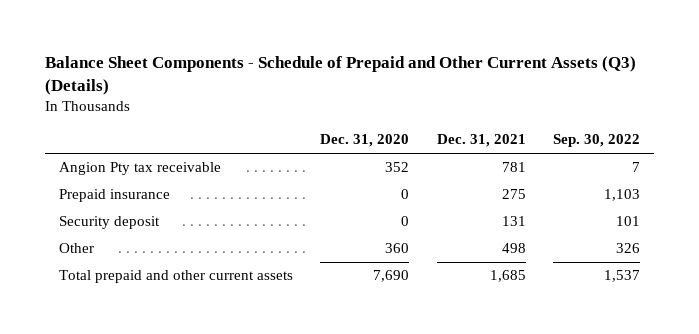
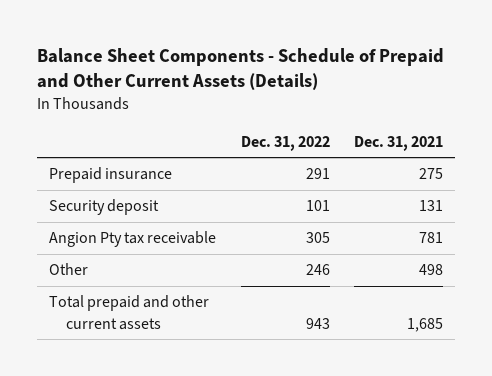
- Balance Sheet Components - Schedule of Prepaid and Other Current Assets (Q3) (Details)
+ Balance Sheet Components - Schedule of Prepaid and Other Current Assets (Details)
- | Dec. 31, 2020 | Dec. 31, 2021 | Sep. 30, 2022
+ | Dec. 31, 2022 | Dec. 31, 2021
moved down: Angion Pty tax receivable | 305 | 781

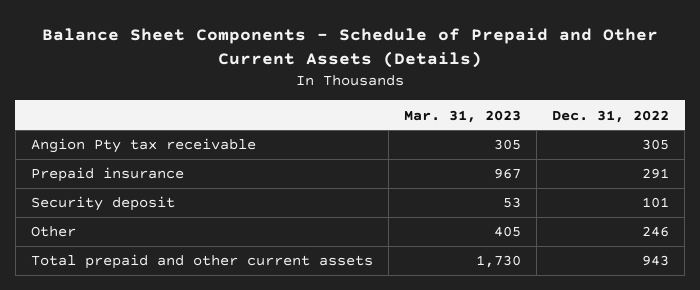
- | Dec. 31, 2022 | Dec. 31, 2021
+ | Mar. 31, 2023 | Dec. 31, 2022
moved up: Angion Pty tax receivable | 305 | 305

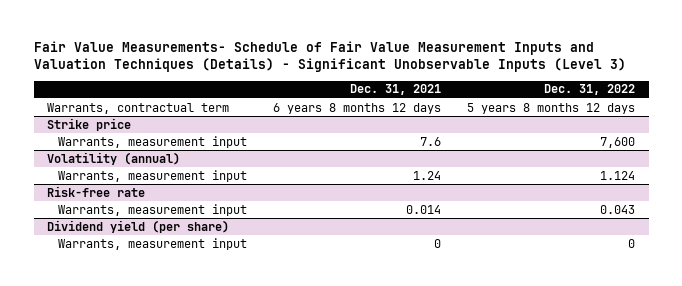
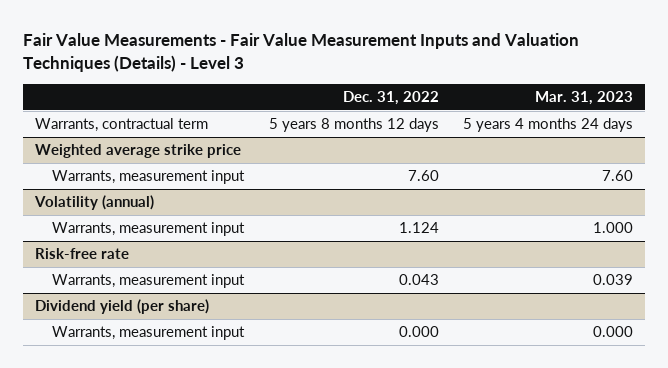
- Fair Value Measurements- Schedule of Fair Value Measurement Inputs and Valuation Techniques (Details) - Significant Unobservable Inputs (Level 3)
+ Fair Value Measurements - Fair Value Measurement Inputs and Valuation Techniques (Details) - Level 3
- | Dec. 31, 2021 | Dec. 31, 2022
+ | Dec. 31, 2022 | Mar. 31, 2023
- Strike price
- Warrants, measurement input | 7.6 | 7,600
+ Weighted average strike price
+ Warrants, measurement input | 7.60 | 7.60
@ Dividend yield (per share)
- Warrants, measurement input | 0 | 0
+ Warrants, measurement input | 0.000 | 0.000

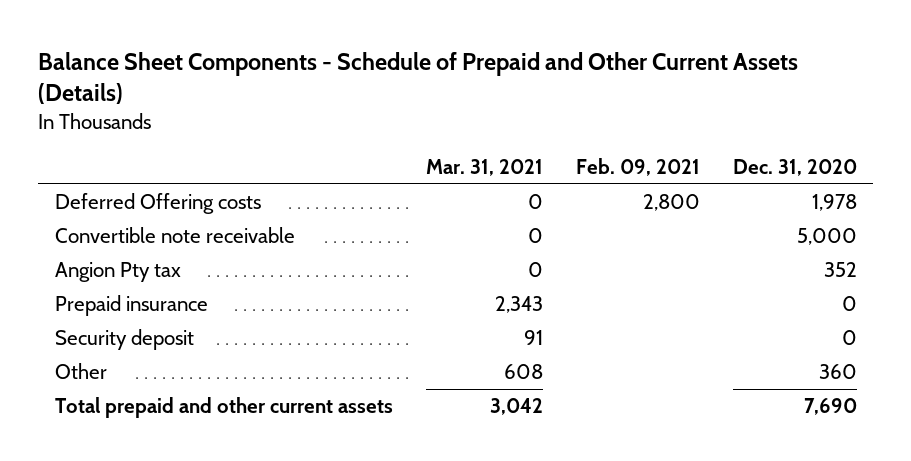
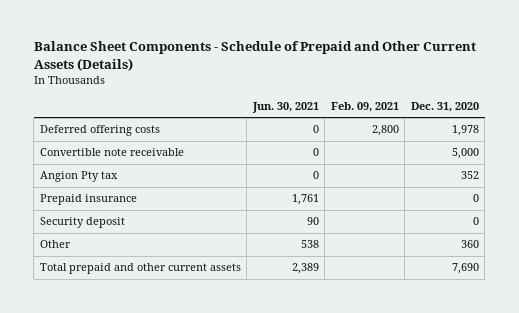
- | Mar. 31, 2021 | Feb. 09, 2021 | Dec. 31, 2020
+ | Jun. 30, 2021 | Feb. 09, 2021 | Dec. 31, 2020
- Deferred Offering costs | 0 | 2,800 | 1,978
+ Deferred offering costs | 0 | 2,800 | 1,978

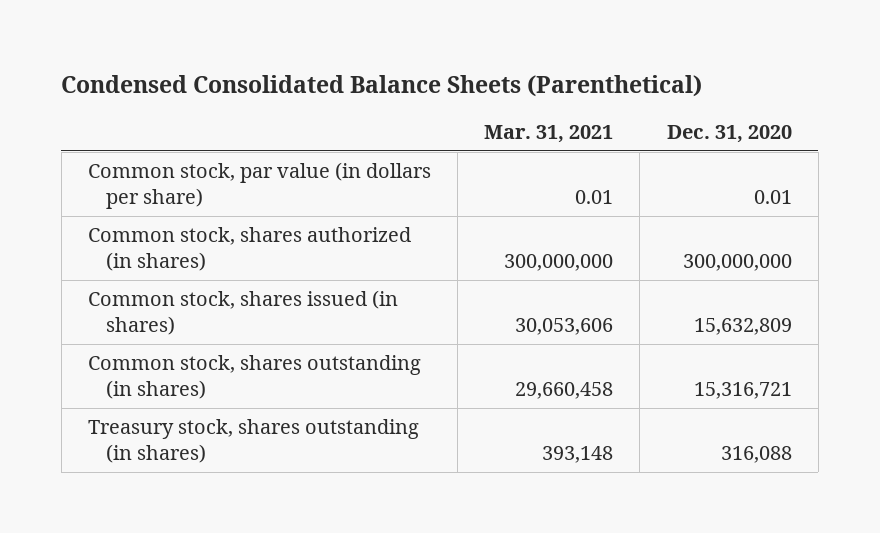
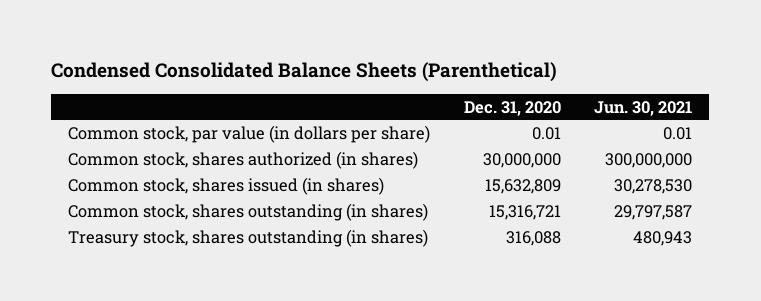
- | Mar. 31, 2021 | Dec. 31, 2020
+ | Dec. 31, 2020 | Jun. 30, 2021
- Common stock, shares authorized (in shares) | 300,000,000 | 300,000,000
+ Common stock, shares authorized (in shares) | 30,000,000 | 300,000,000

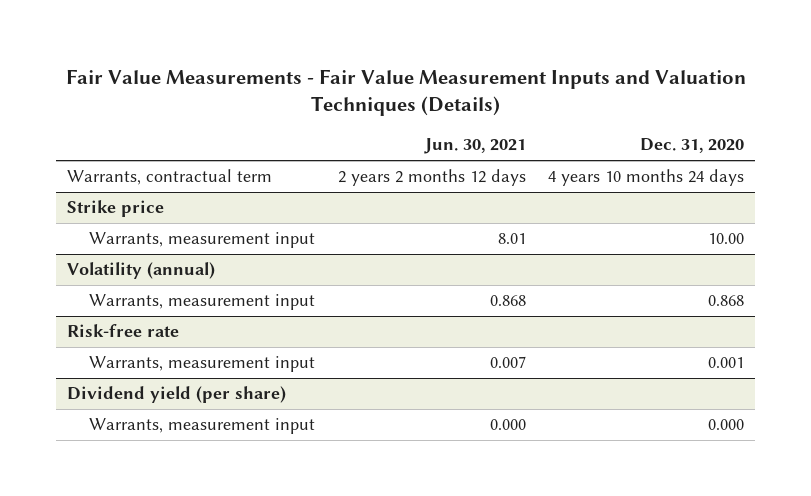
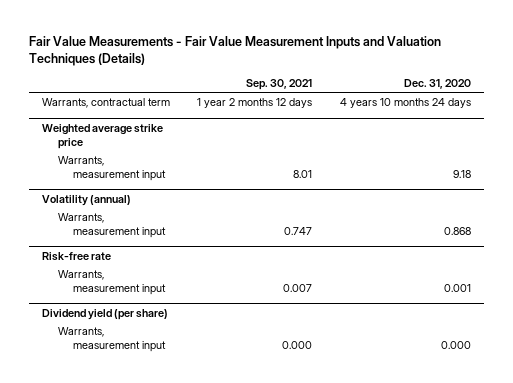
- | Jun. 30, 2021 | Dec. 31, 2020
+ | Sep. 30, 2021 | Dec. 31, 2020
- Strike price
- Warrants, measurement input | 8.01 | 10.00
+ Weighted average strike price
+ Warrants, measurement input | 8.01 | 9.18

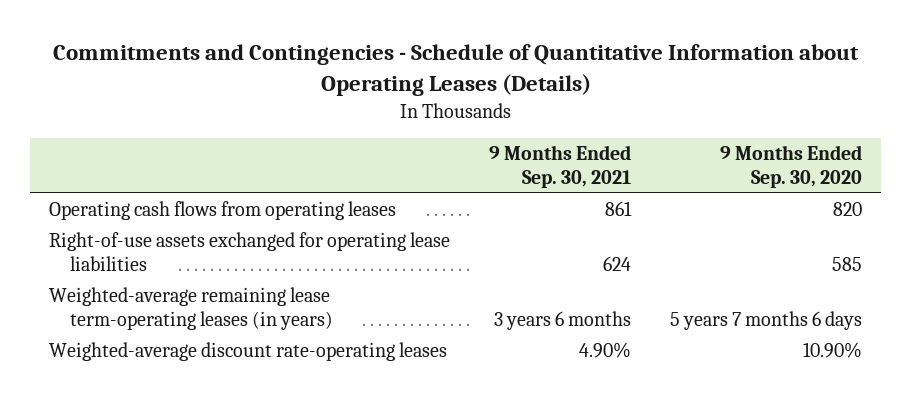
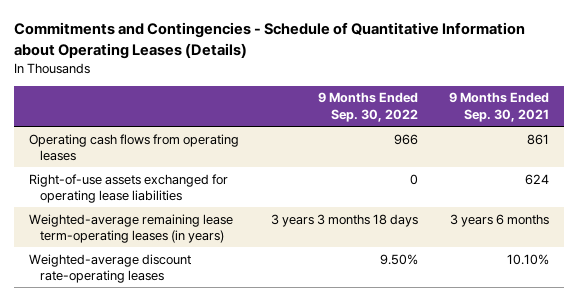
- | 9 Months Ended Sep. 30, 2021 | 9 Months Ended Sep. 30, 2020
+ | 9 Months Ended Sep. 30, 2022 | 9 Months Ended Sep. 30, 2021
- Weighted-average discount rate-operating leases | 4.90% | 10.90%
+ Weighted-average discount rate-operating leases | 9.50% | 10.10%

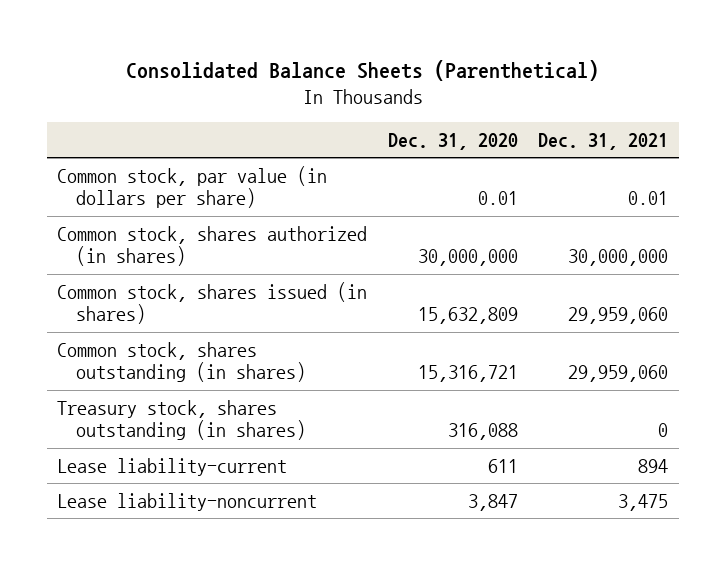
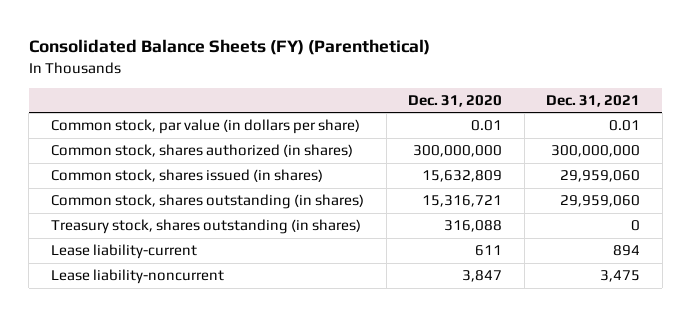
- Consolidated Balance Sheets (Parenthetical)
+ Consolidated Balance Sheets (FY) (Parenthetical)
- Common stock, shares authorized (in shares) | 30,000,000 | 30,000,000
+ Common stock, shares authorized (in shares) | 300,000,000 | 300,000,000

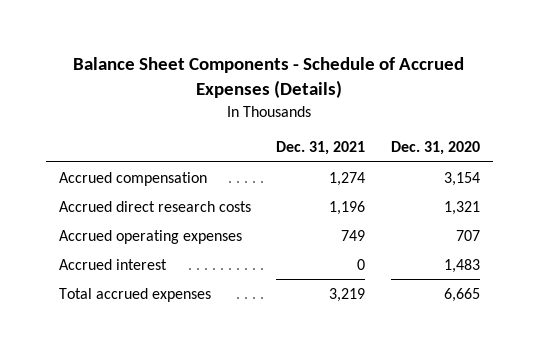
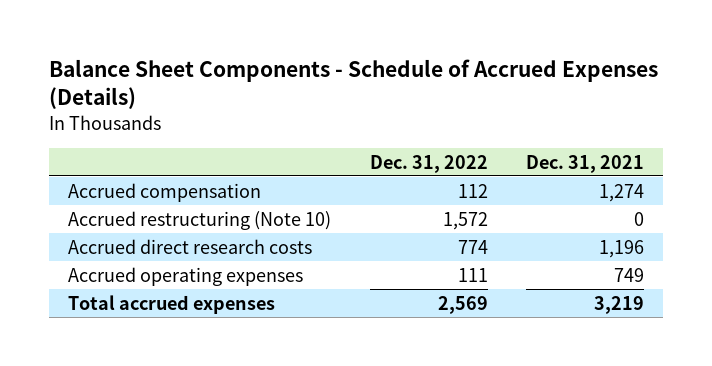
- | Dec. 31, 2021 | Dec. 31, 2020
+ | Dec. 31, 2022 | Dec. 31, 2021
+ Accrued restructuring (Note 10) | 1,572 | 0
- Accrued interest | 0 | 1,483

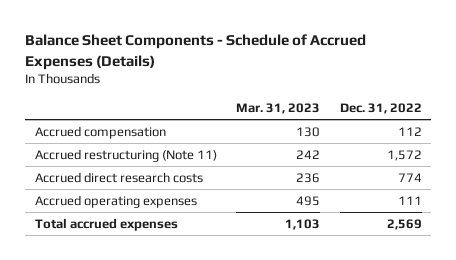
- | Dec. 31, 2022 | Dec. 31, 2021
+ | Mar. 31, 2023 | Dec. 31, 2022
- Accrued restructuring (Note 10) | 1,572 | 0
+ Accrued restructuring (Note 11) | 242 | 1,572

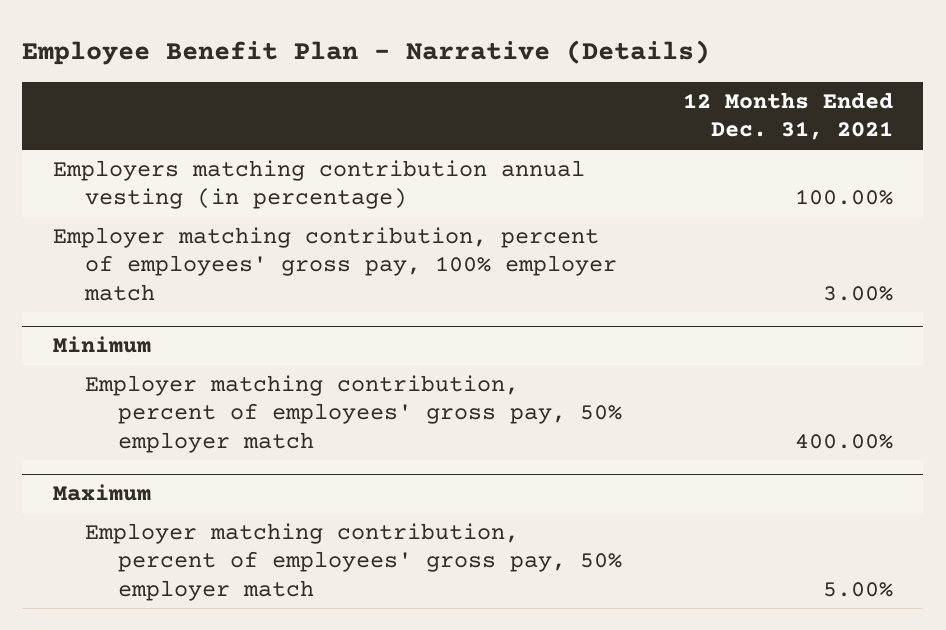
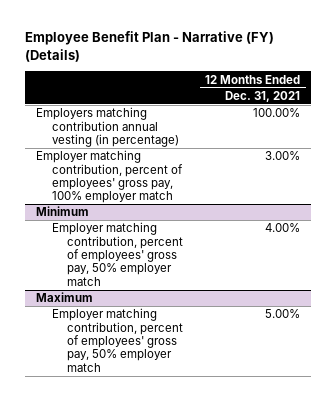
- Employee Benefit Plan - Narrative (Details)
+ Employee Benefit Plan - Narrative (FY) (Details)
@ Minimum
- Employer matching contribution, percent of employees' gross pay, 50% employer match | 400.00%
+ Employer matching contribution, percent of employees' gross pay, 50% employer match | 4.00%

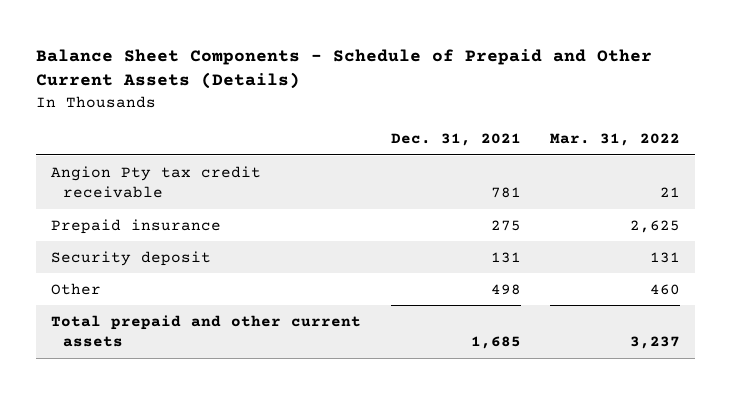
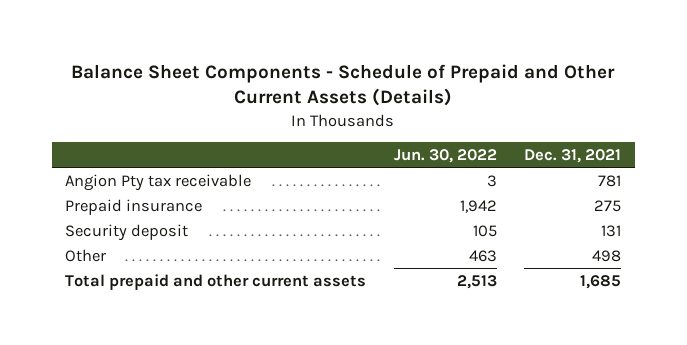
- | Dec. 31, 2021 | Mar. 31, 2022
+ | Jun. 30, 2022 | Dec. 31, 2021
- Angion Pty tax credit receivable | 781 | 21
+ Angion Pty tax receivable | 3 | 781

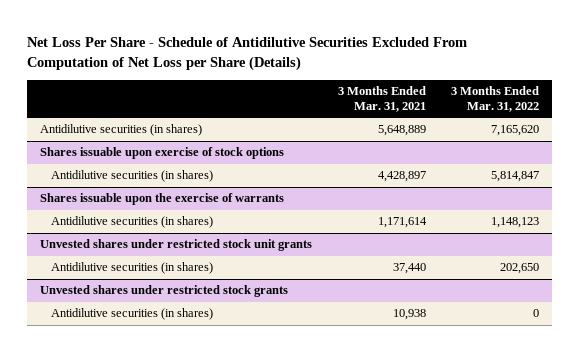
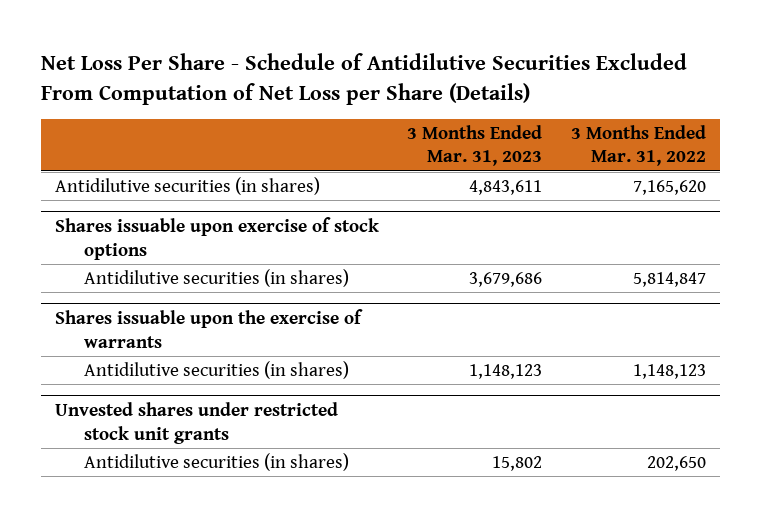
- | 3 Months Ended Mar. 31, 2021 | 3 Months Ended Mar. 31, 2022
+ | 3 Months Ended Mar. 31, 2023 | 3 Months Ended Mar. 31, 2022
- Unvested shares under restricted stock grants
- Antidilutive securities (in shares) | 10,938 | 0

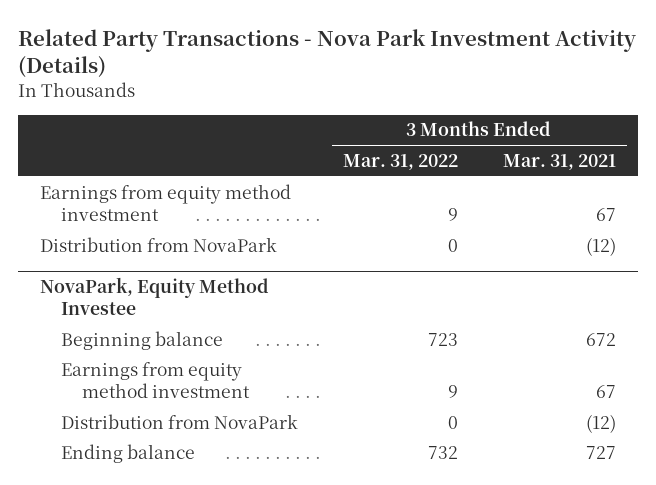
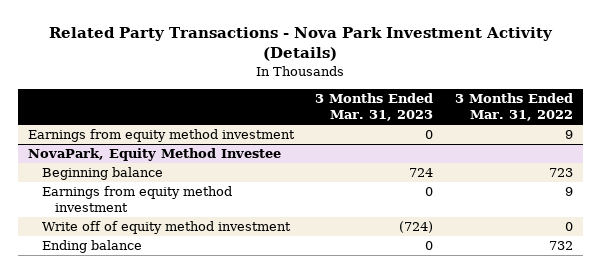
- | 3 Months Ended Mar. 31, 2022 | 3 Months Ended Mar. 31, 2021
+ | 3 Months Ended Mar. 31, 2023 | 3 Months Ended Mar. 31, 2022
- Distribution from NovaPark | 0 | (12)
@ NovaPark, Equity Method Investee
- Distribution from NovaPark | 0 | (12)
+ Write off of equity method investment | (724) | 0

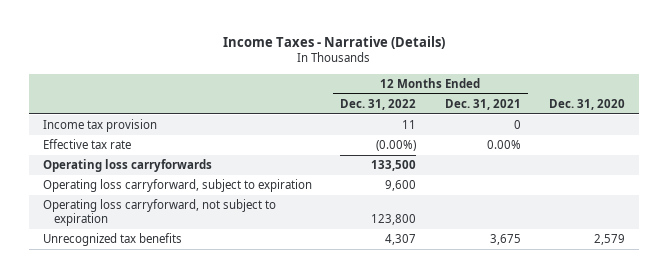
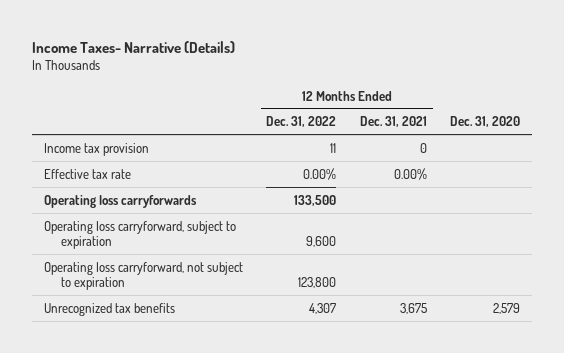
- Income Taxes - Narrative (Details)
+ Income Taxes- Narrative (Details)
- Effective tax rate | (0.00%) | 0.00% |
+ Effective tax rate | 0.00% | 0.00% |

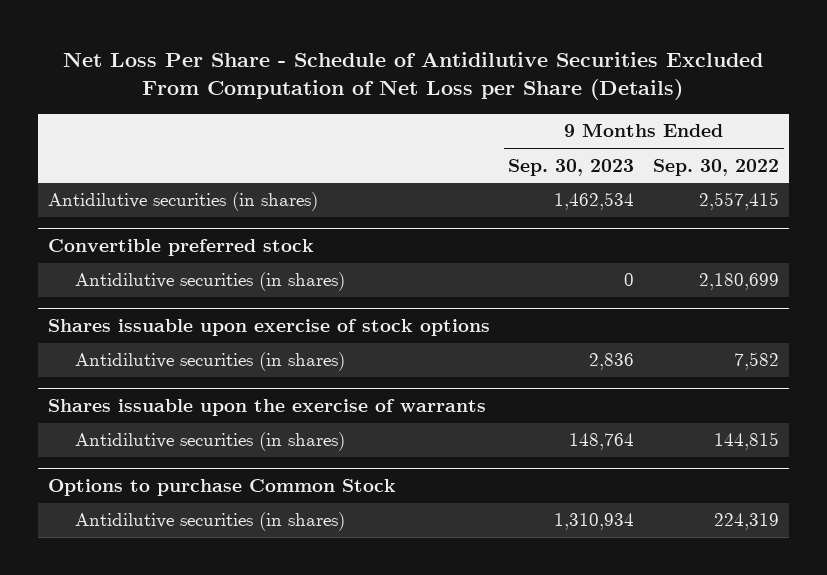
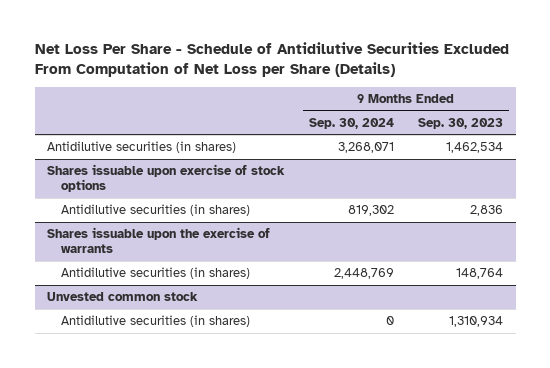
- | 9 Months Ended Sep. 30, 2023 | 9 Months Ended Sep. 30, 2022
+ | 9 Months Ended Sep. 30, 2024 | 9 Months Ended Sep. 30, 2023
- Convertible preferred stock
- Antidilutive securities (in shares) | 0 | 2,180,699
- Options to purchase Common Stock
+ Unvested common stock

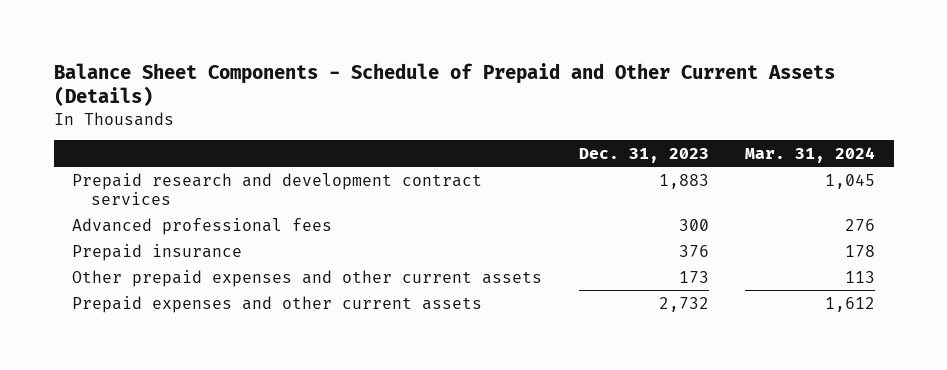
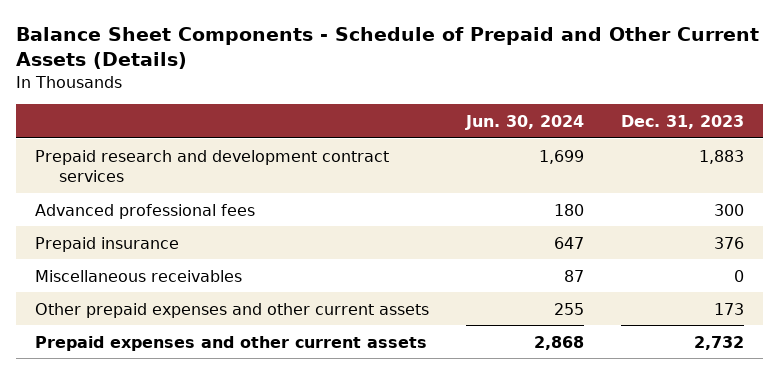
- | Dec. 31, 2023 | Mar. 31, 2024
+ | Jun. 30, 2024 | Dec. 31, 2023
+ Miscellaneous receivables | 87 | 0

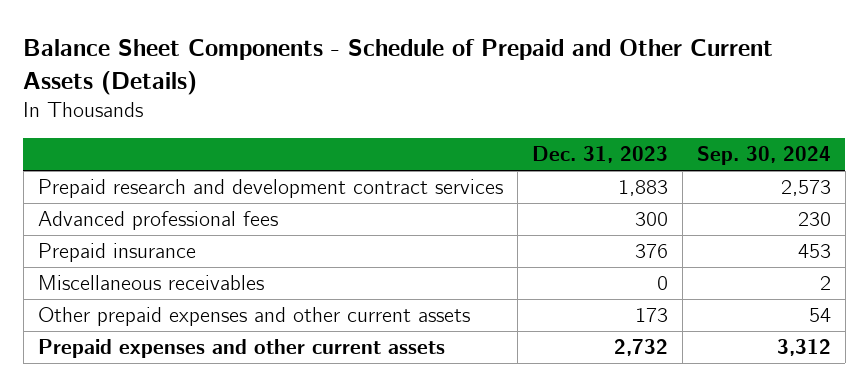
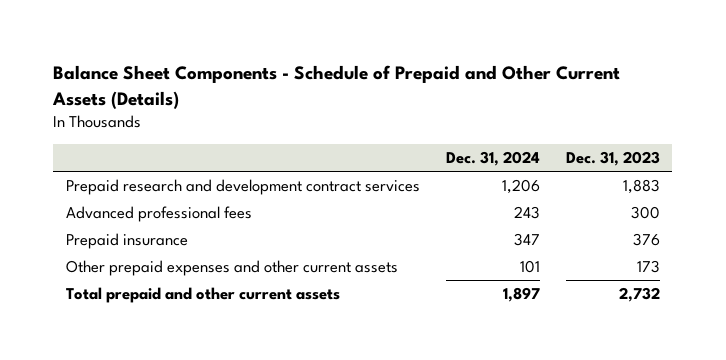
- | Dec. 31, 2023 | Sep. 30, 2024
+ | Dec. 31, 2024 | Dec. 31, 2023
- Miscellaneous receivables | 0 | 2
- Prepaid expenses and other current assets | 2,732 | 3,312
+ Total prepaid and other current assets | 1,897 | 2,732

